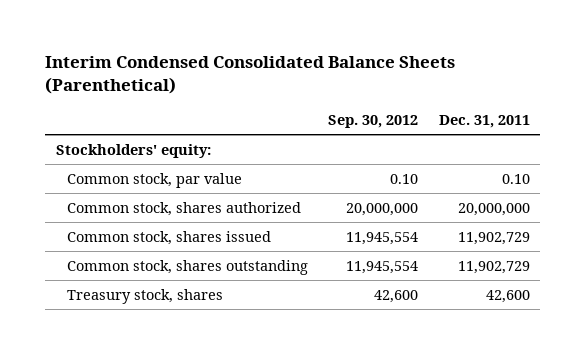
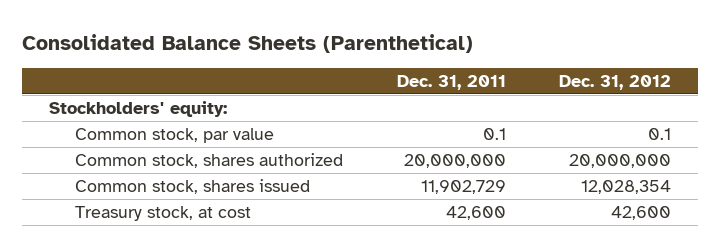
- Interim Condensed Consolidated Balance Sheets (Parenthetical)
+ Consolidated Balance Sheets (Parenthetical)
- | Sep. 30, 2012 | Dec. 31, 2011
+ | Dec. 31, 2011 | Dec. 31, 2012
- Common stock, par value | 0.10 | 0.10
+ Common stock, par value | 0.1 | 0.1
- Common stock, shares outstanding | 11,945,554 | 11,902,729
- Treasury stock, shares | 42,600 | 42,600
+ Treasury stock, at cost | 42,600 | 42,600

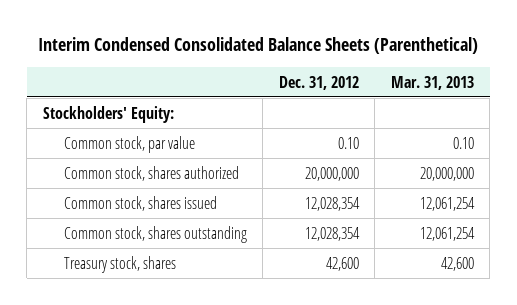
- Consolidated Balance Sheets (Parenthetical)
+ Interim Condensed Consolidated Balance Sheets (Parenthetical)
- | Dec. 31, 2011 | Dec. 31, 2012
+ | Dec. 31, 2012 | Mar. 31, 2013
- Stockholders' equity:
- Common stock, par value | 0.1 | 0.1
+ Stockholders' Equity:
+ Common stock, par value | 0.10 | 0.10
- Treasury stock, at cost | 42,600 | 42,600
+ Common stock, shares outstanding | 12,028,354 | 12,061,254
+ Treasury stock, shares | 42,600 | 42,600

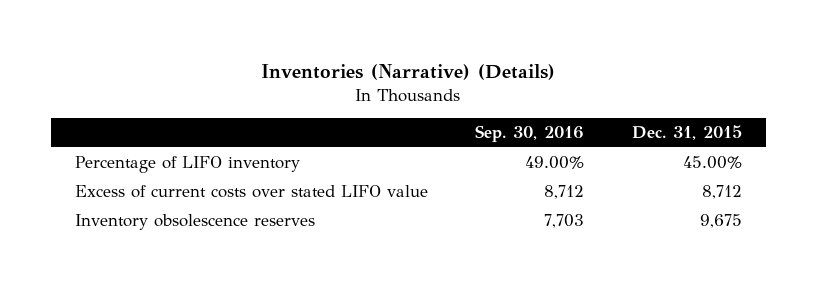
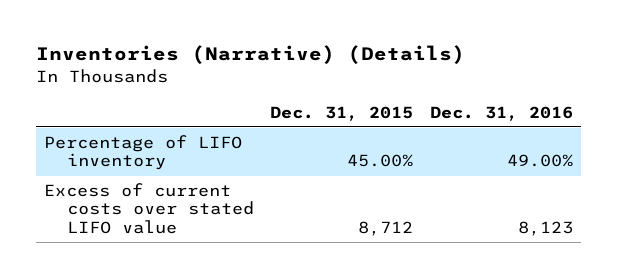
- | Sep. 30, 2016 | Dec. 31, 2015
+ | Dec. 31, 2015 | Dec. 31, 2016
- Inventory obsolescence reserves | 7,703 | 9,675

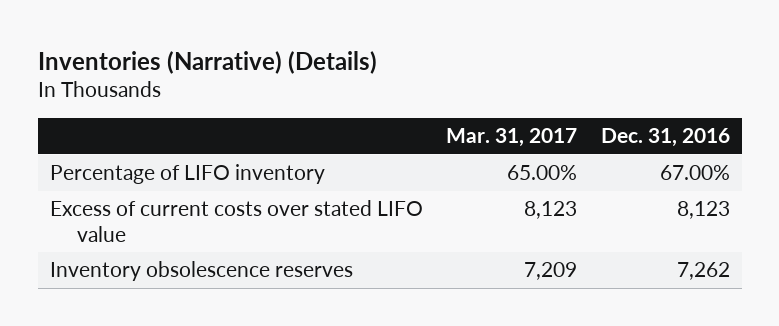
- | Dec. 31, 2015 | Dec. 31, 2016
+ | Mar. 31, 2017 | Dec. 31, 2016
- Percentage of LIFO inventory | 45.00% | 49.00%
+ Percentage of LIFO inventory | 65.00% | 67.00%
+ Inventory obsolescence reserves | 7,209 | 7,262

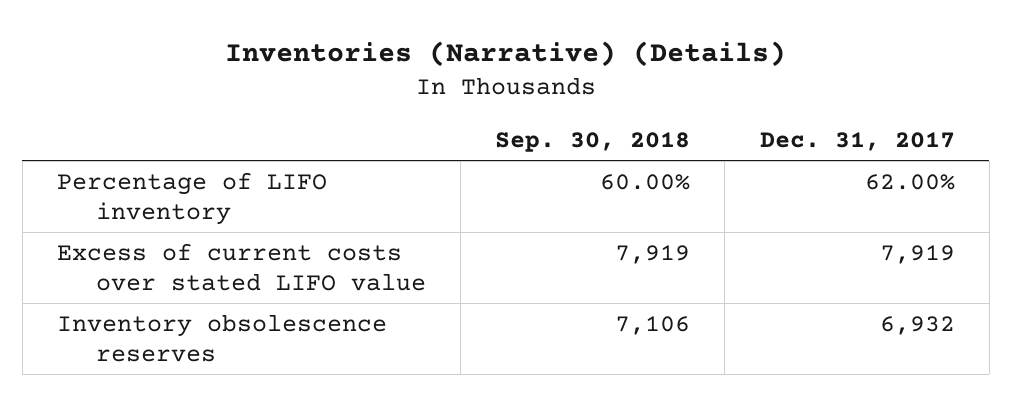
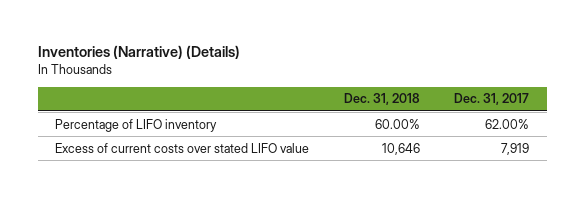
- | Sep. 30, 2018 | Dec. 31, 2017
+ | Dec. 31, 2018 | Dec. 31, 2017
- Inventory obsolescence reserves | 7,106 | 6,932

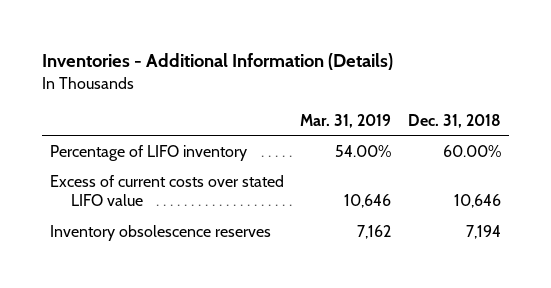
- Inventories (Narrative) (Details)
+ Inventories - Additional Information (Details)
- | Dec. 31, 2018 | Dec. 31, 2017
+ | Mar. 31, 2019 | Dec. 31, 2018
+ Inventory obsolescence reserves | 7,162 | 7,194

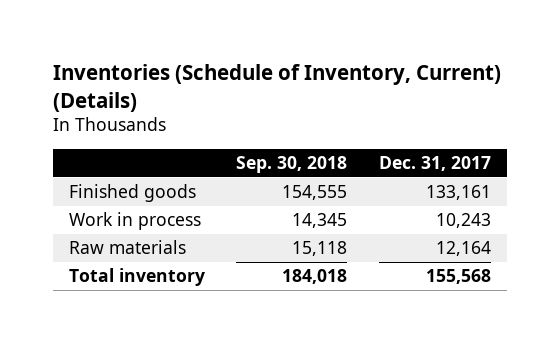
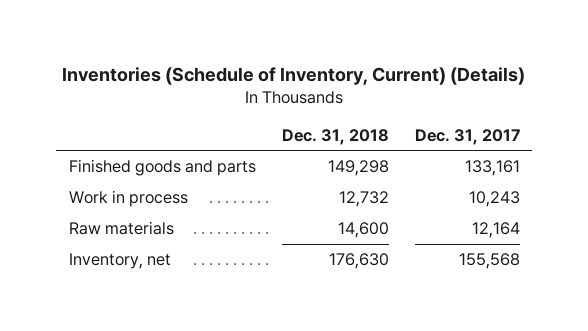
- | Sep. 30, 2018 | Dec. 31, 2017
+ | Dec. 31, 2018 | Dec. 31, 2017
- Finished goods | 154,555 | 133,161
+ Finished goods and parts | 149,298 | 133,161
- Total inventory | 184,018 | 155,568
+ Inventory, net | 176,630 | 155,568

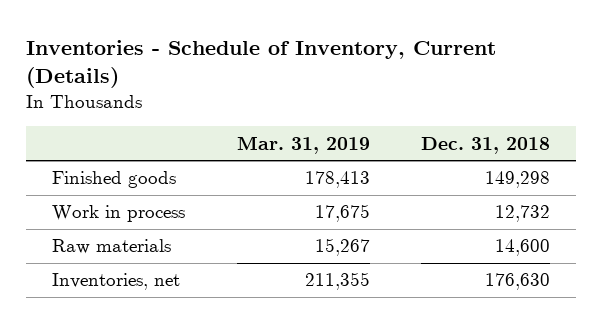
- Inventories (Schedule of Inventory, Current) (Details)
+ Inventories - Schedule of Inventory, Current (Details)
- | Dec. 31, 2018 | Dec. 31, 2017
+ | Mar. 31, 2019 | Dec. 31, 2018
- Finished goods and parts | 149,298 | 133,161
+ Finished goods | 178,413 | 149,298
- Inventory, net | 176,630 | 155,568
+ Inventories, net | 211,355 | 176,630

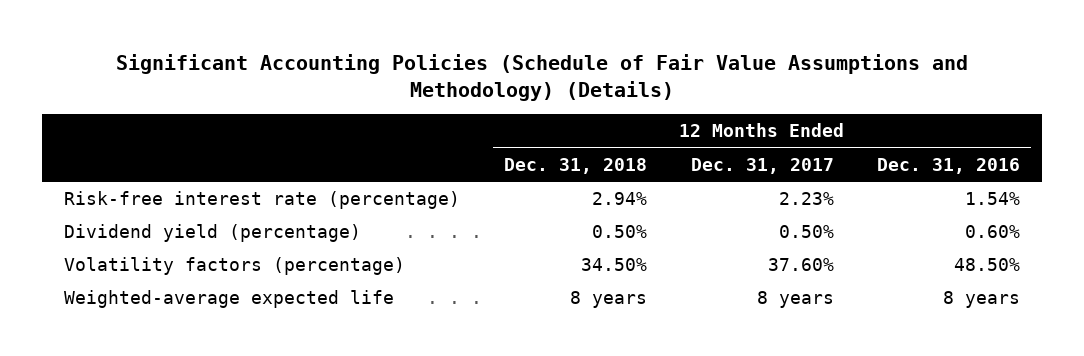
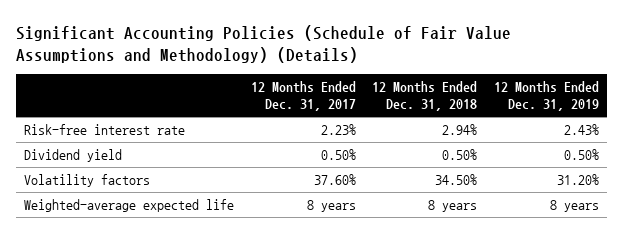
- | 12 Months Ended Dec. 31, 2018 | 12 Months Ended Dec. 31, 2017 | 12 Months Ended Dec. 31, 2016
+ | 12 Months Ended Dec. 31, 2017 | 12 Months Ended Dec. 31, 2018 | 12 Months Ended Dec. 31, 2019
- Risk-free interest rate (percentage) | 2.94% | 2.23% | 1.54%
- Dividend yield (percentage) | 0.50% | 0.50% | 0.60%
- Volatility factors (percentage) | 34.50% | 37.60% | 48.50%
+ Risk-free interest rate | 2.23% | 2.94% | 2.43%
+ Dividend yield | 0.50% | 0.50% | 0.50%
+ Volatility factors | 37.60% | 34.50% | 31.20%

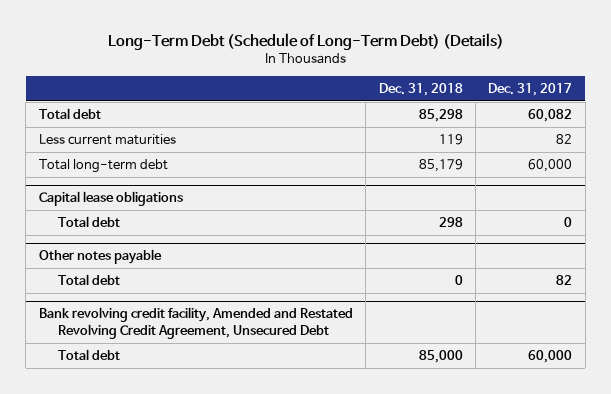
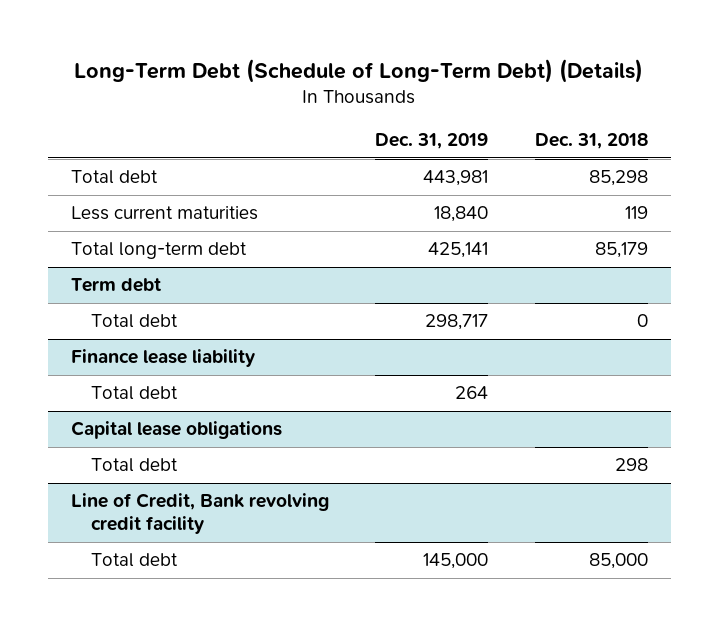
- | Dec. 31, 2018 | Dec. 31, 2017
+ | Dec. 31, 2019 | Dec. 31, 2018
+ Term debt
+ Total debt | 298,717 | 0
+ Finance lease liability
+ Total debt | 264 |
- Other notes payable
- Total debt | 0 | 82
- Bank revolving credit facility, Amended and Restated Revolving Credit Agreement, Unsecured Debt
+ Line of Credit, Bank revolving credit facility

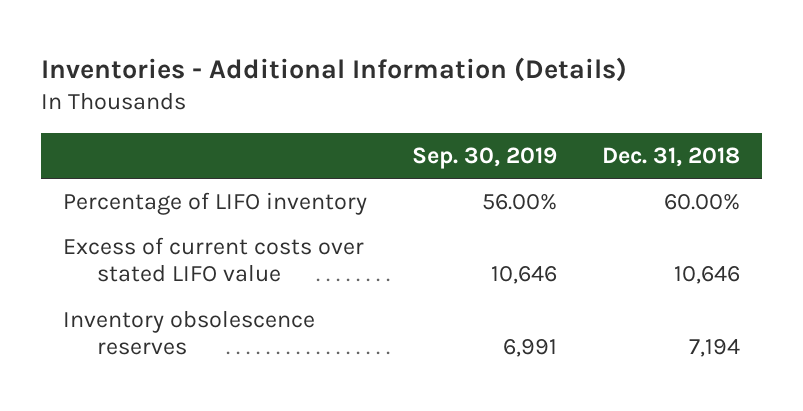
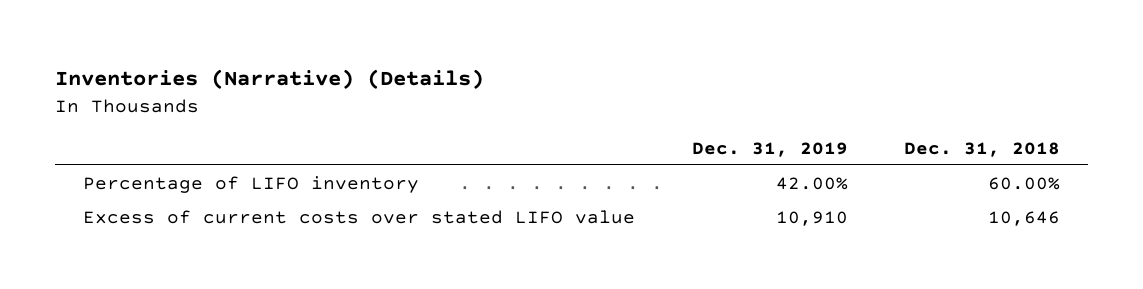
- Inventories - Additional Information (Details)
+ Inventories (Narrative) (Details)
- | Sep. 30, 2019 | Dec. 31, 2018
+ | Dec. 31, 2019 | Dec. 31, 2018
- Inventory obsolescence reserves | 6,991 | 7,194

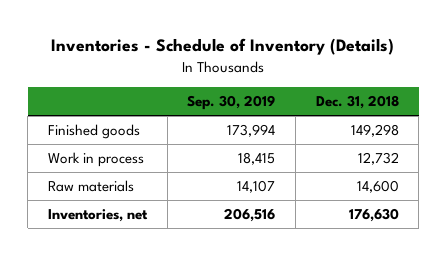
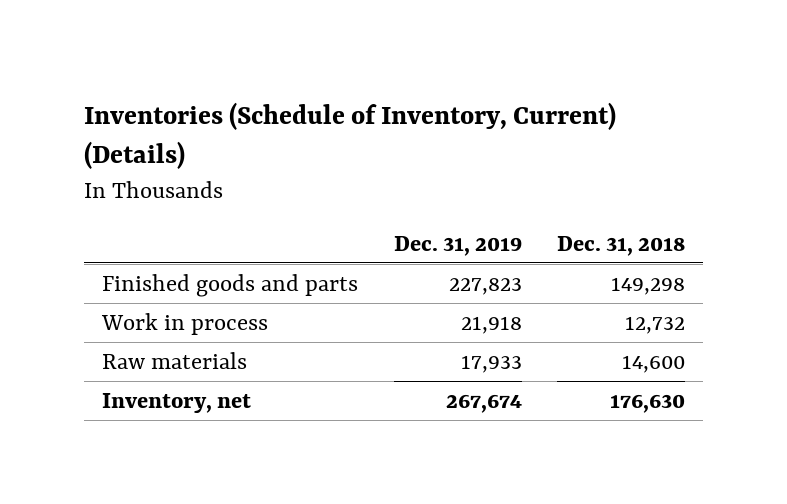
- Inventories - Schedule of Inventory (Details)
+ Inventories (Schedule of Inventory, Current) (Details)
- | Sep. 30, 2019 | Dec. 31, 2018
+ | Dec. 31, 2019 | Dec. 31, 2018
- Finished goods | 173,994 | 149,298
+ Finished goods and parts | 227,823 | 149,298
- Inventories, net | 206,516 | 176,630
+ Inventory, net | 267,674 | 176,630

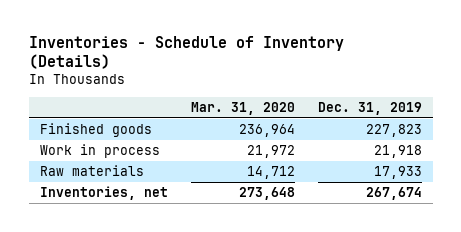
- Inventories (Schedule of Inventory, Current) (Details)
+ Inventories - Schedule of Inventory (Details)
- | Dec. 31, 2019 | Dec. 31, 2018
+ | Mar. 31, 2020 | Dec. 31, 2019
- Finished goods and parts | 227,823 | 149,298
+ Finished goods | 236,964 | 227,823
- Inventory, net | 267,674 | 176,630
+ Inventories, net | 273,648 | 267,674

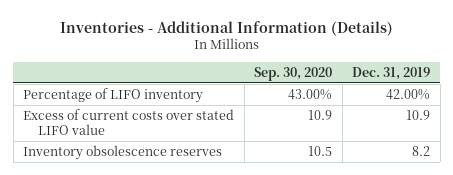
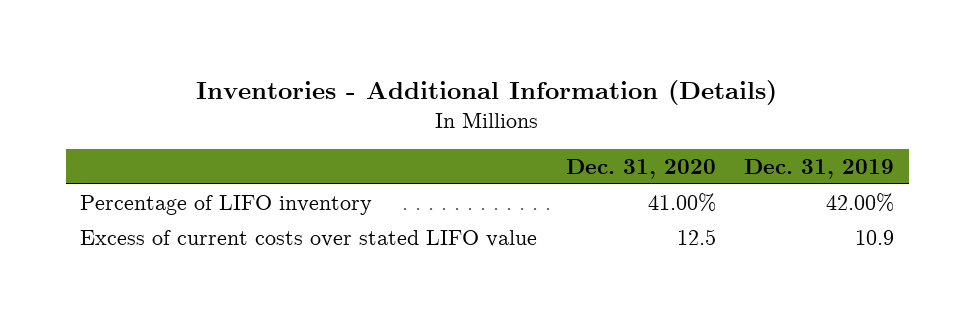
- | Sep. 30, 2020 | Dec. 31, 2019
+ | Dec. 31, 2020 | Dec. 31, 2019
- Inventory obsolescence reserves | 10.5 | 8.2

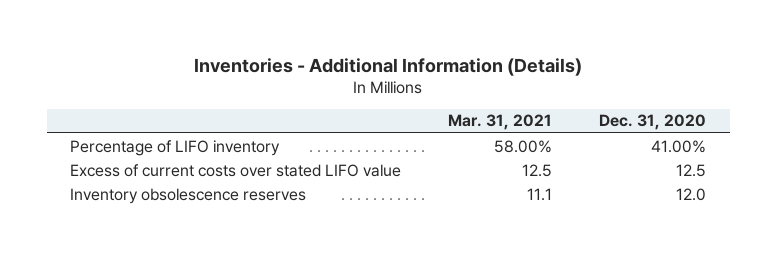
- | Dec. 31, 2020 | Dec. 31, 2019
+ | Mar. 31, 2021 | Dec. 31, 2020
+ Inventory obsolescence reserves | 11.1 | 12.0

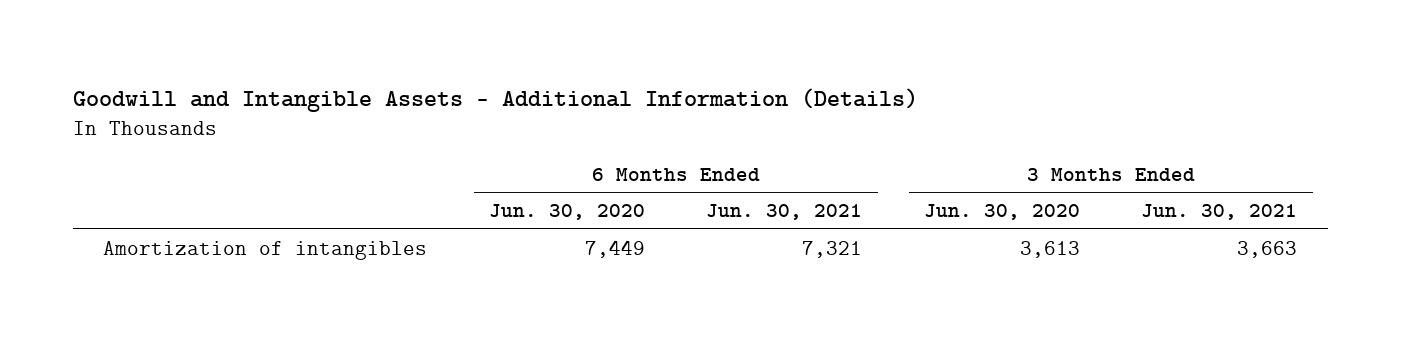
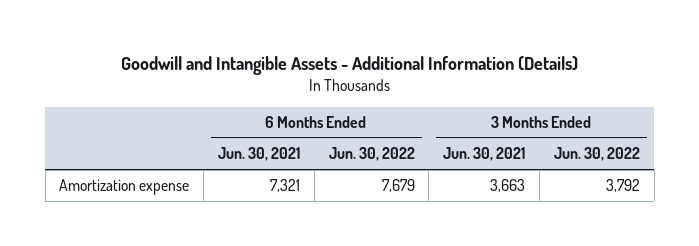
- | 6 Months Ended Jun. 30, 2020 | 6 Months Ended Jun. 30, 2021 | 3 Months Ended Jun. 30, 2020 | 3 Months Ended Jun. 30, 2021
+ | 6 Months Ended Jun. 30, 2021 | 6 Months Ended Jun. 30, 2022 | 3 Months Ended Jun. 30, 2021 | 3 Months Ended Jun. 30, 2022
- Amortization of intangibles | 7,449 | 7,321 | 3,613 | 3,663
+ Amortization expense | 7,321 | 7,679 | 3,663 | 3,792

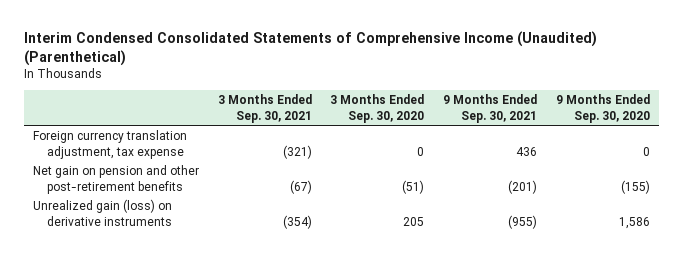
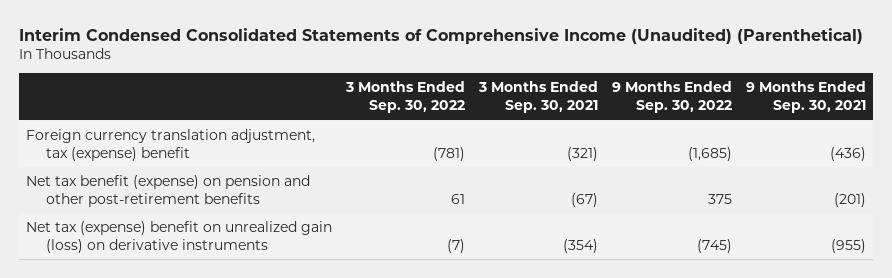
- | 3 Months Ended Sep. 30, 2021 | 3 Months Ended Sep. 30, 2020 | 9 Months Ended Sep. 30, 2021 | 9 Months Ended Sep. 30, 2020
+ | 3 Months Ended Sep. 30, 2022 | 3 Months Ended Sep. 30, 2021 | 9 Months Ended Sep. 30, 2022 | 9 Months Ended Sep. 30, 2021
- Foreign currency translation adjustment, tax expense | (321) | 0 | 436 | 0
- Net gain on pension and other post-retirement benefits | (67) | (51) | (201) | (155)
- Unrealized gain (loss) on derivative instruments | (354) | 205 | (955) | 1,586
+ Foreign currency translation adjustment, tax (expense) benefit | (781) | (321) | (1,685) | (436)
+ Net tax benefit (expense) on pension and other post-retirement benefits | 61 | (67) | 375 | (201)
+ Net tax (expense) benefit on unrealized gain (loss) on derivative instruments | (7) | (354) | (745) | (955)

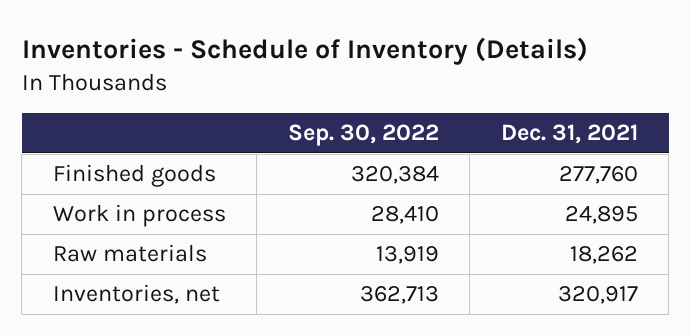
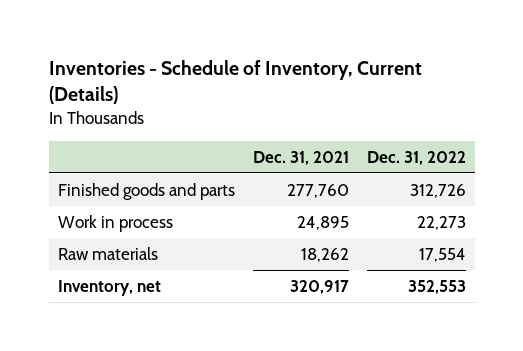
- Inventories - Schedule of Inventory (Details)
+ Inventories - Schedule of Inventory, Current (Details)
- | Sep. 30, 2022 | Dec. 31, 2021
+ | Dec. 31, 2021 | Dec. 31, 2022
- Finished goods | 320,384 | 277,760
+ Finished goods and parts | 277,760 | 312,726
- Inventories, net | 362,713 | 320,917
+ Inventory, net | 320,917 | 352,553

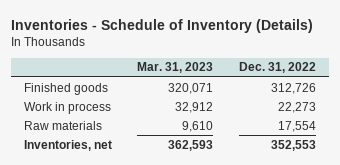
- Inventories - Schedule of Inventory, Current (Details)
+ Inventories - Schedule of Inventory (Details)
- | Dec. 31, 2021 | Dec. 31, 2022
+ | Mar. 31, 2023 | Dec. 31, 2022
- Finished goods and parts | 277,760 | 312,726
+ Finished goods | 320,071 | 312,726
- Inventory, net | 320,917 | 352,553
+ Inventories, net | 362,593 | 352,553

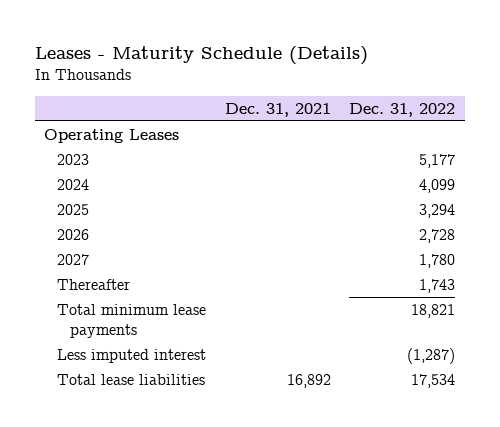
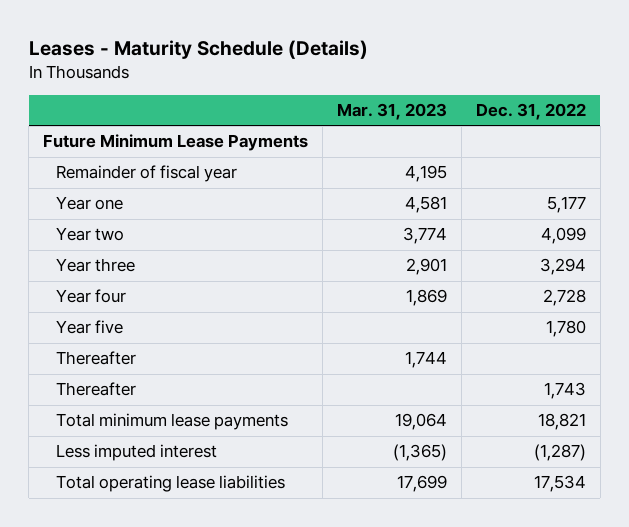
- | Dec. 31, 2021 | Dec. 31, 2022
+ | Mar. 31, 2023 | Dec. 31, 2022
- Operating Leases
- 2023 | | 5,177
- 2024 | | 4,099
- 2025 | | 3,294
- 2026 | | 2,728
- 2027 | | 1,780
+ Future Minimum Lease Payments
+ Remainder of fiscal year | 4,195 |
+ Year one | 4,581 | 5,177
+ Year two | 3,774 | 4,099
+ Year three | 2,901 | 3,294
+ Year four | 1,869 | 2,728
+ Year five | | 1,780
+ Thereafter | 1,744 |
- Total lease liabilities | 16,892 | 17,534
+ Total operating lease liabilities | 17,699 | 17,534

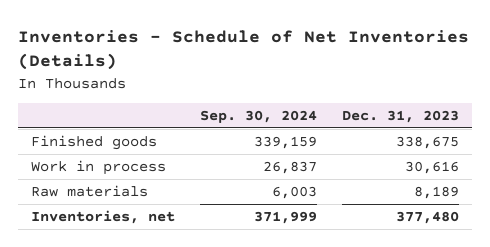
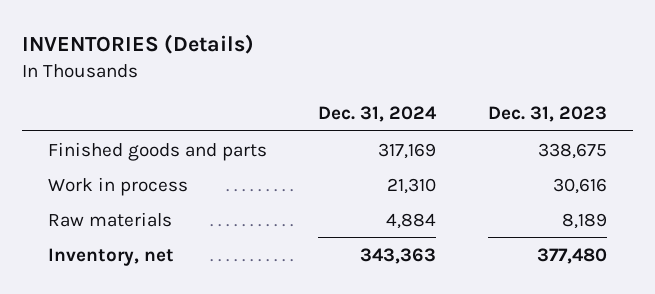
- Inventories - Schedule of Net Inventories (Details)
+ INVENTORIES (Details)
- | Sep. 30, 2024 | Dec. 31, 2023
+ | Dec. 31, 2024 | Dec. 31, 2023
- Finished goods | 339,159 | 338,675
+ Finished goods and parts | 317,169 | 338,675
- Inventories, net | 371,999 | 377,480
+ Inventory, net | 343,363 | 377,480

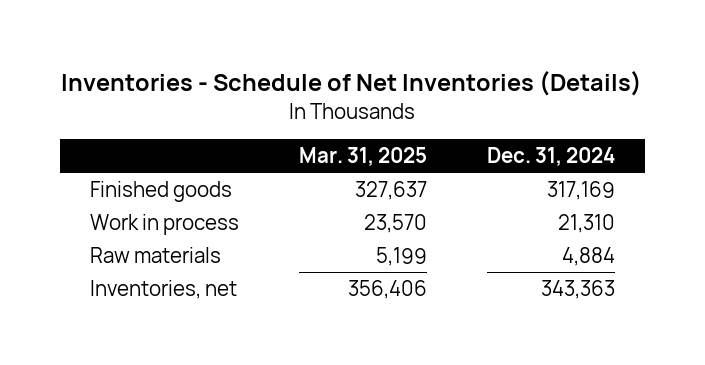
- INVENTORIES (Details)
+ Inventories - Schedule of Net Inventories (Details)
- | Dec. 31, 2024 | Dec. 31, 2023
+ | Mar. 31, 2025 | Dec. 31, 2024
- Finished goods and parts | 317,169 | 338,675
+ Finished goods | 327,637 | 317,169
- Inventory, net | 343,363 | 377,480
+ Inventories, net | 356,406 | 343,363

